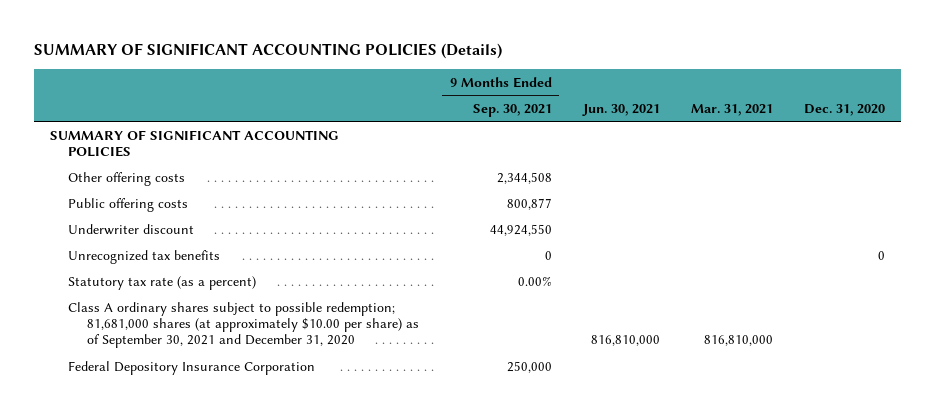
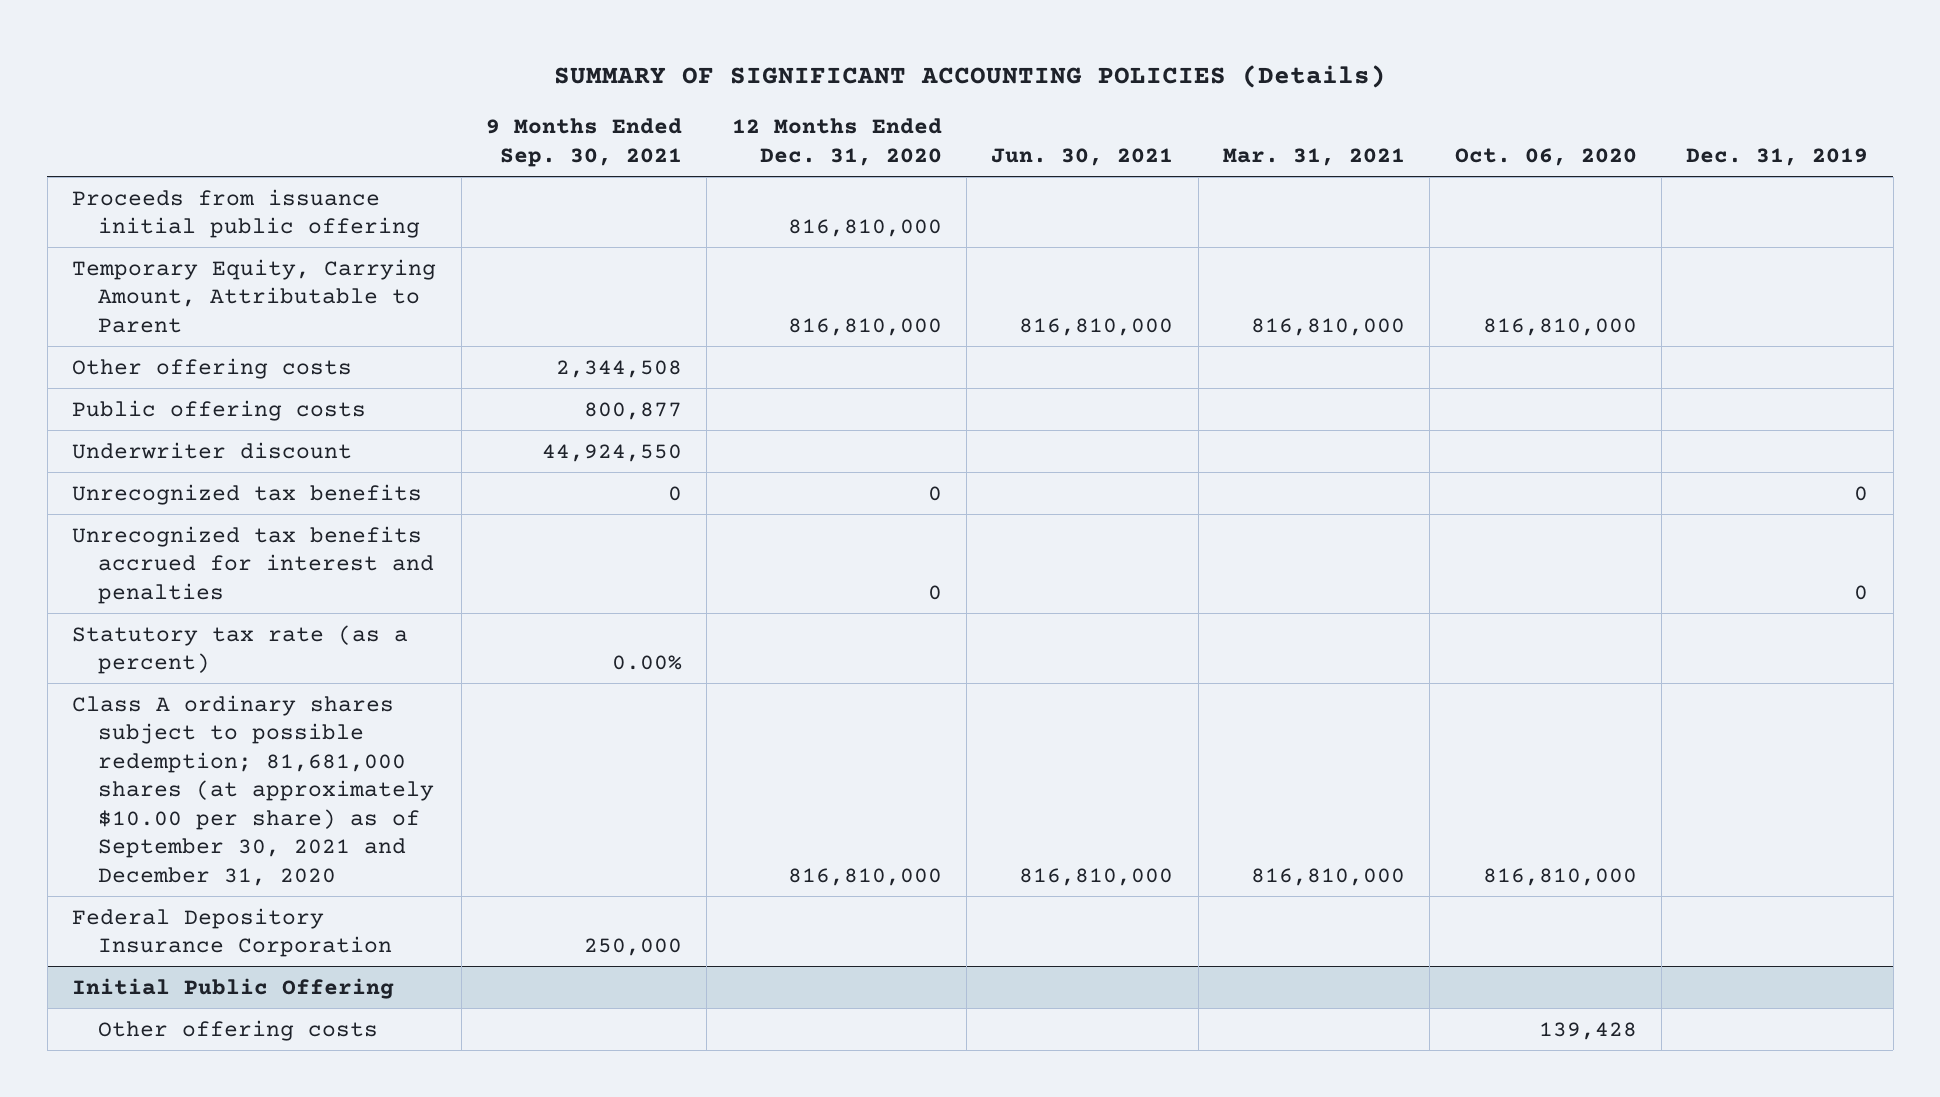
- | 9 Months Ended Sep. 30, 2021 | Jun. 30, 2021 | Mar. 31, 2021 | Dec. 31, 2020
+ | 9 Months Ended Sep. 30, 2021 | 12 Months Ended Dec. 31, 2020 | Jun. 30, 2021 | Mar. 31, 2021 | Oct. 06, 2020 | Dec. 31, 2019
- SUMMARY OF SIGNIFICANT ACCOUNTING POLICIES
+ Proceeds from issuance initial public offering | | 816,810,000 | | | |
+ Temporary Equity, Carrying Amount, Attributable to Parent | | 816,810,000 | 816,810,000 | 816,810,000 | 816,810,000 |
+ Unrecognized tax benefits accrued for interest and penalties | | 0 | | | | 0
+ Initial Public Offering
+ Other offering costs | | | | | 139,428 |

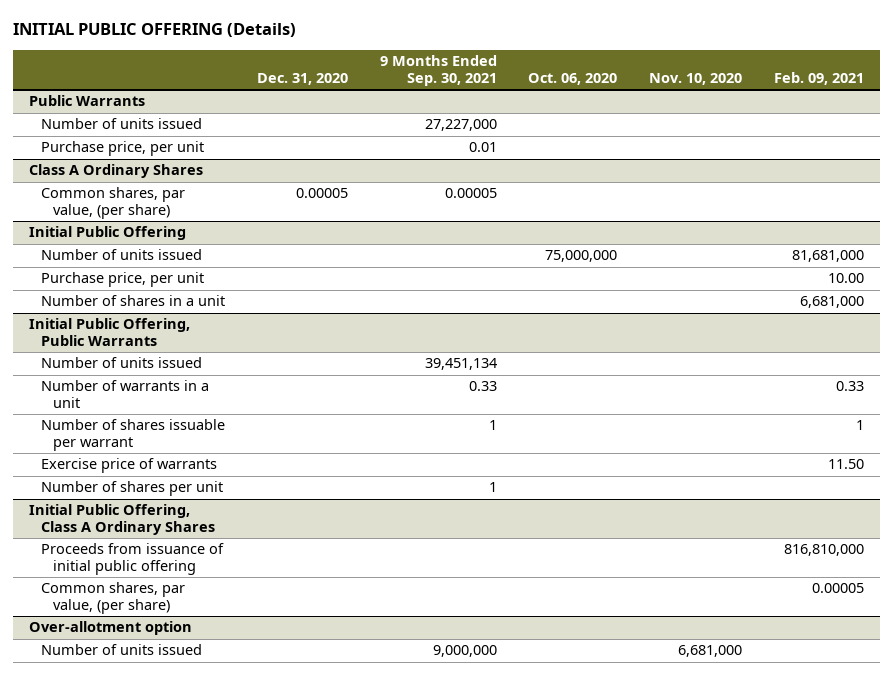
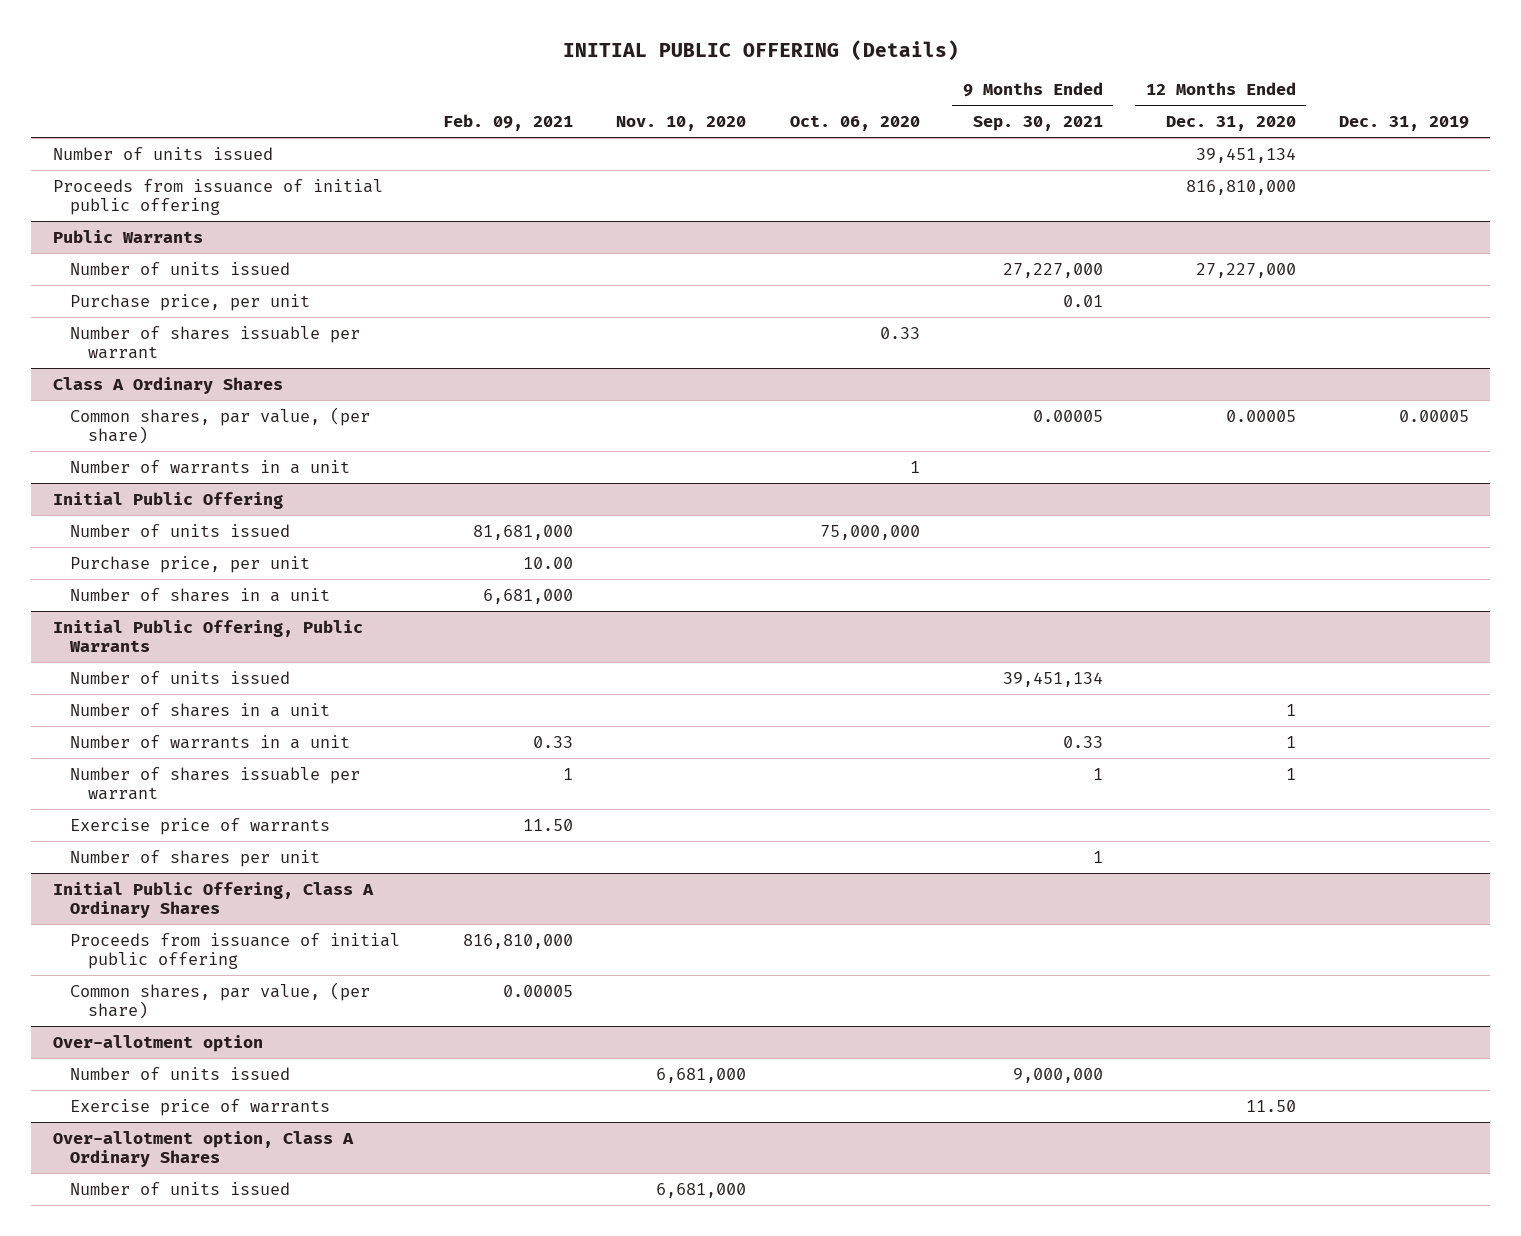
- | Dec. 31, 2020 | 9 Months Ended Sep. 30, 2021 | Oct. 06, 2020 | Nov. 10, 2020 | Feb. 09, 2021
+ | Feb. 09, 2021 | Nov. 10, 2020 | Oct. 06, 2020 | 9 Months Ended Sep. 30, 2021 | 12 Months Ended Dec. 31, 2020 | Dec. 31, 2019
+ Number of units issued | | | | | 39,451,134 |
+ Proceeds from issuance of initial public offering | | | | | 816,810,000 |
@ Public Warrants
+ Number of shares issuable per warrant | | | 0.33 | | |
@ Class A Ordinary Shares
+ Number of warrants in a unit | | | 1 | | |
@ Initial Public Offering, Public Warrants
+ Number of shares in a unit | | | | | 1 |
@ Over-allotment option
+ Exercise price of warrants | | | | | 11.50 |
+ Over-allotment option, Class A Ordinary Shares
+ Number of units issued | | 6,681,000 | | | |

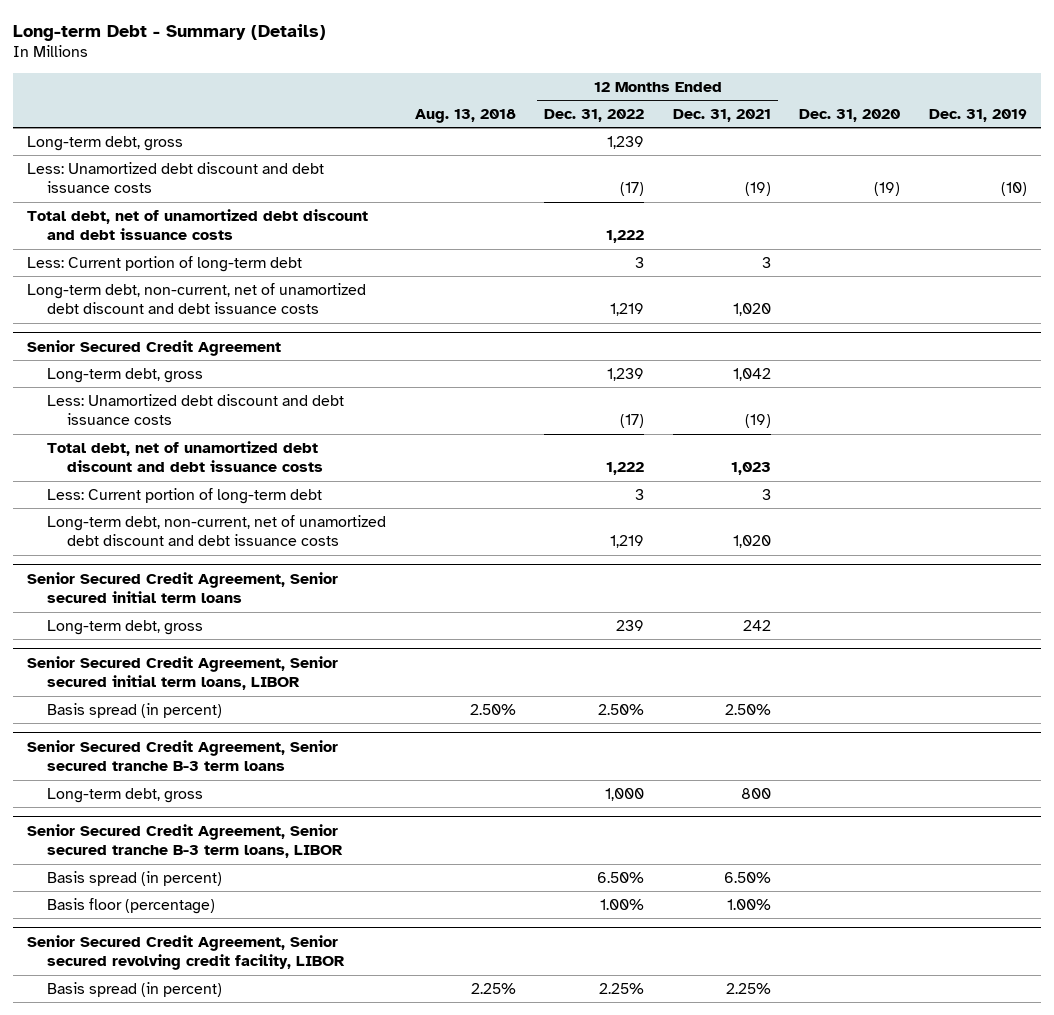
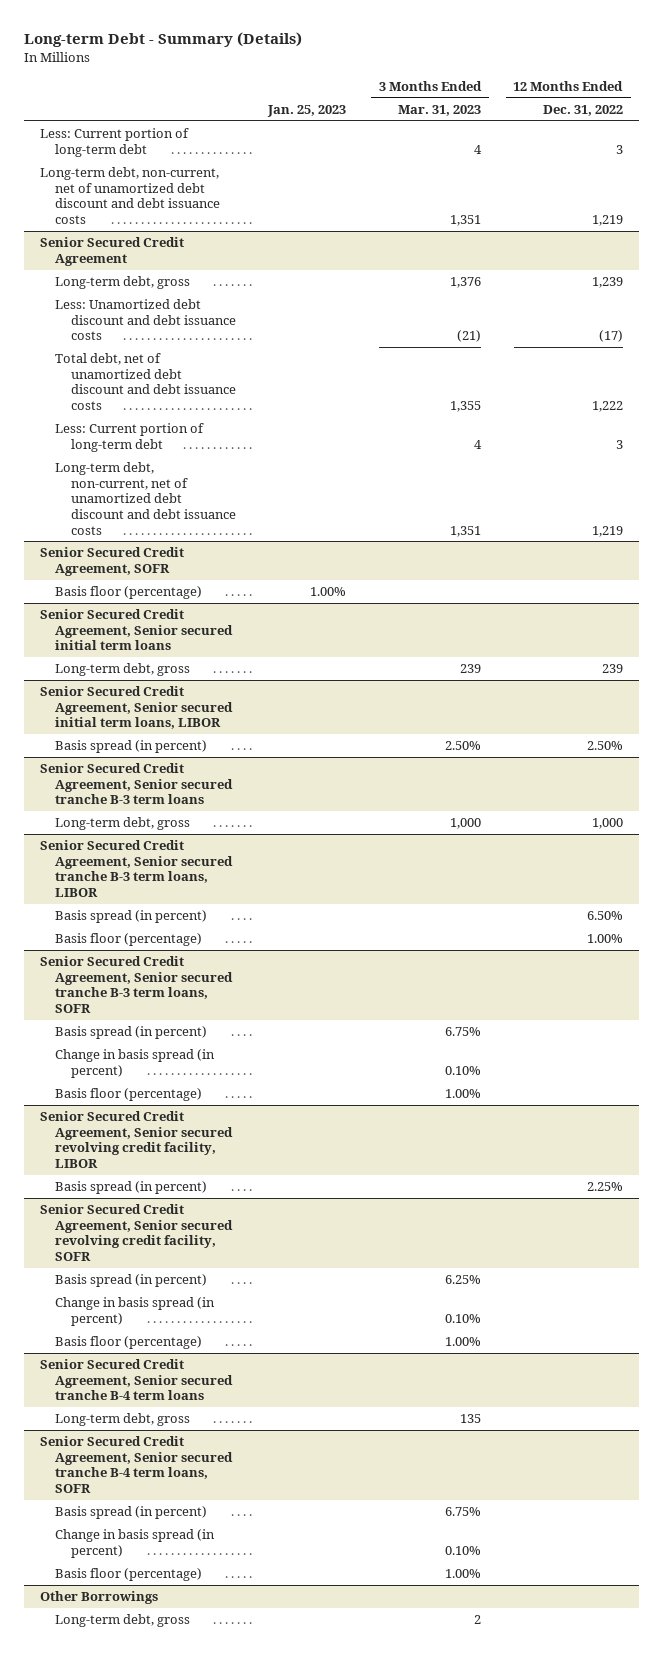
- | Aug. 13, 2018 | 12 Months Ended Dec. 31, 2022 | 12 Months Ended Dec. 31, 2021 | Dec. 31, 2020 | Dec. 31, 2019
+ | Jan. 25, 2023 | 3 Months Ended Mar. 31, 2023 | 12 Months Ended Dec. 31, 2022
- Long-term debt, gross | | 1,239 | | |
- Less: Unamortized debt discount and debt issuance costs | | (17) | (19) | (19) | (10)
- Total debt, net of unamortized debt discount and debt issuance costs | | 1,222 | | |
+ Senior Secured Credit Agreement, SOFR
+ Basis floor (percentage) | 1.00% | |
+ Senior Secured Credit Agreement, Senior secured tranche B-3 term loans, SOFR
+ Basis spread (in percent) | | 6.75% |
+ Change in basis spread (in percent) | | 0.10% |
+ Basis floor (percentage) | | 1.00% |
+ Senior Secured Credit Agreement, Senior secured revolving credit facility, SOFR
+ Basis spread (in percent) | | 6.25% |
+ Change in basis spread (in percent) | | 0.10% |
+ Basis floor (percentage) | | 1.00% |
+ Senior Secured Credit Agreement, Senior secured tranche B-4 term loans
+ Long-term debt, gross | | 135 |
+ Senior Secured Credit Agreement, Senior secured tranche B-4 term loans, SOFR
+ Basis spread (in percent) | | 6.75% |
+ Change in basis spread (in percent) | | 0.10% |
+ Basis floor (percentage) | | 1.00% |
+ Other Borrowings
+ Long-term debt, gross | | 2 |

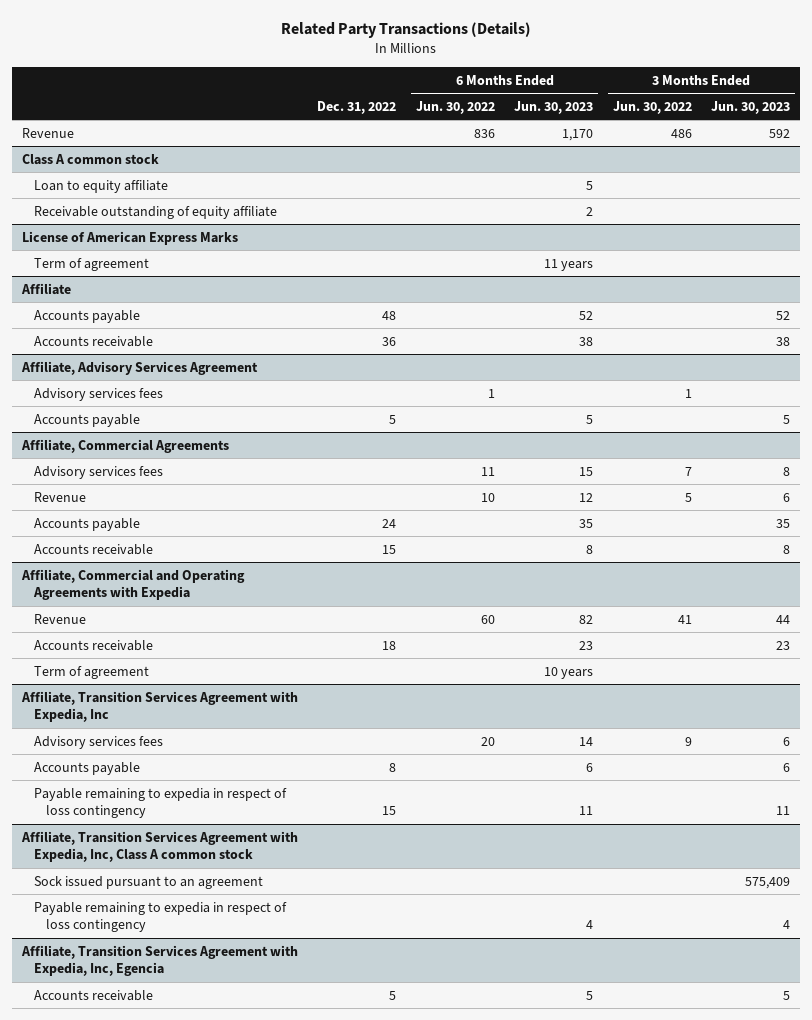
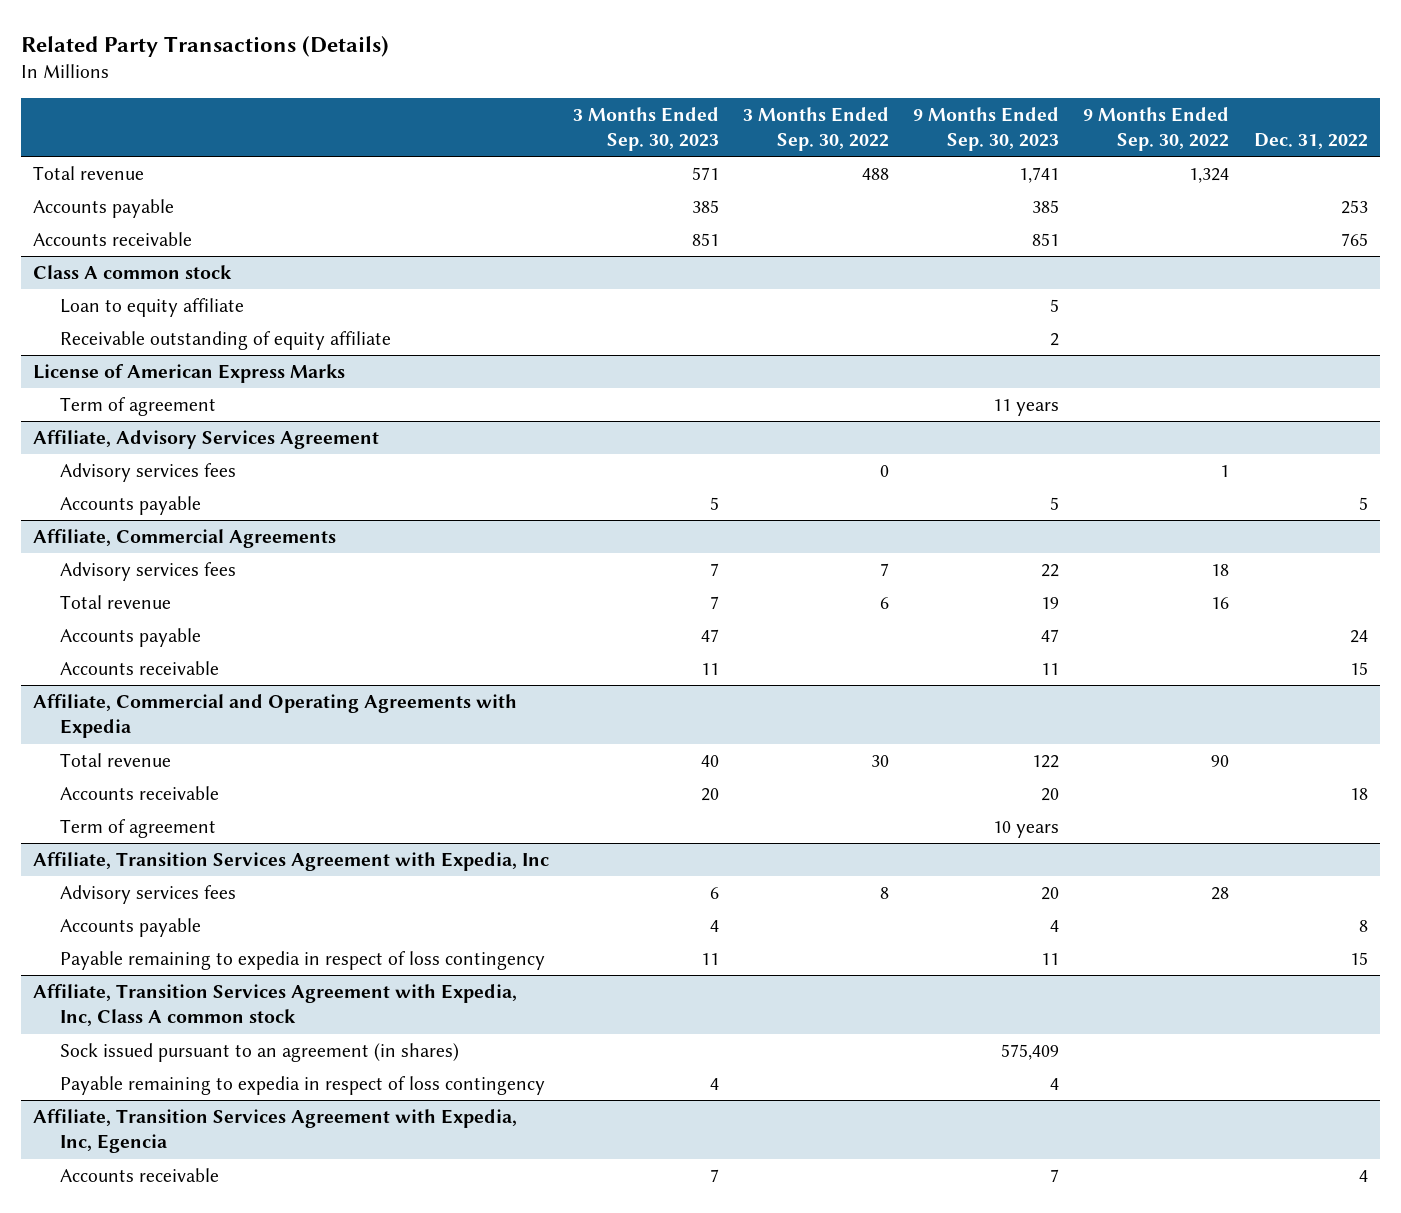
- | Dec. 31, 2022 | 6 Months Ended Jun. 30, 2022 | 6 Months Ended Jun. 30, 2023 | 3 Months Ended Jun. 30, 2022 | 3 Months Ended Jun. 30, 2023
+ | 3 Months Ended Sep. 30, 2023 | 3 Months Ended Sep. 30, 2022 | 9 Months Ended Sep. 30, 2023 | 9 Months Ended Sep. 30, 2022 | Dec. 31, 2022
- Revenue | | 836 | 1,170 | 486 | 592
+ Total revenue | 571 | 488 | 1,741 | 1,324 |
+ Accounts payable | 385 | | 385 | | 253
+ Accounts receivable | 851 | | 851 | | 765
- Affiliate
- Accounts payable | 48 | | 52 | | 52
- Accounts receivable | 36 | | 38 | | 38
@ Affiliate, Commercial Agreements
- Revenue | | 10 | 12 | 5 | 6
+ Total revenue | 7 | 6 | 19 | 16 |
@ Affiliate, Commercial and Operating Agreements with Expedia
- Revenue | | 60 | 82 | 41 | 44
+ Total revenue | 40 | 30 | 122 | 90 |
@ Affiliate, Transition Services Agreement with Expedia, Inc, Class A common stock
- Sock issued pursuant to an agreement | | | | | 575,409
+ Sock issued pursuant to an agreement (in shares) | | | 575,409 | |
@ Affiliate, Transition Services Agreement with Expedia, Inc, Egencia
- Accounts receivable | 5 | | 5 | | 5
+ Accounts receivable | 7 | | 7 | | 4

